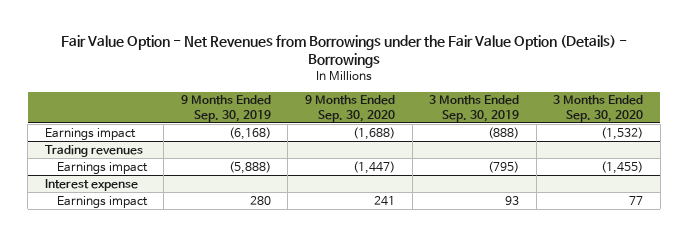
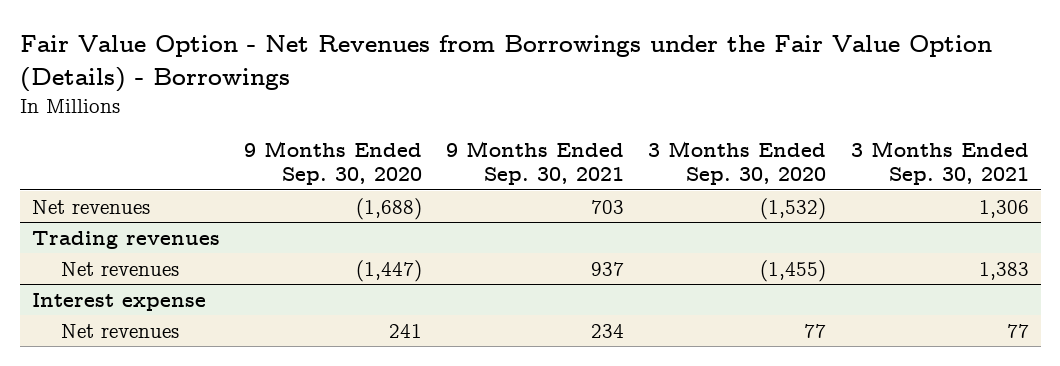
- | 9 Months Ended Sep. 30, 2019 | 9 Months Ended Sep. 30, 2020 | 3 Months Ended Sep. 30, 2019 | 3 Months Ended Sep. 30, 2020
+ | 9 Months Ended Sep. 30, 2020 | 9 Months Ended Sep. 30, 2021 | 3 Months Ended Sep. 30, 2020 | 3 Months Ended Sep. 30, 2021
- Earnings impact | (6,168) | (1,688) | (888) | (1,532)
+ Net revenues | (1,688) | 703 | (1,532) | 1,306
@ Trading revenues
- Earnings impact | (5,888) | (1,447) | (795) | (1,455)
+ Net revenues | (1,447) | 937 | (1,455) | 1,383
@ Interest expense
- Earnings impact | 280 | 241 | 93 | 77
+ Net revenues | 241 | 234 | 77 | 77

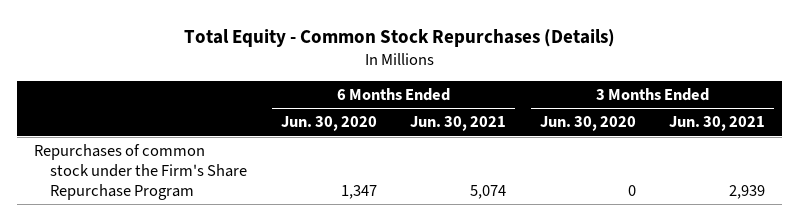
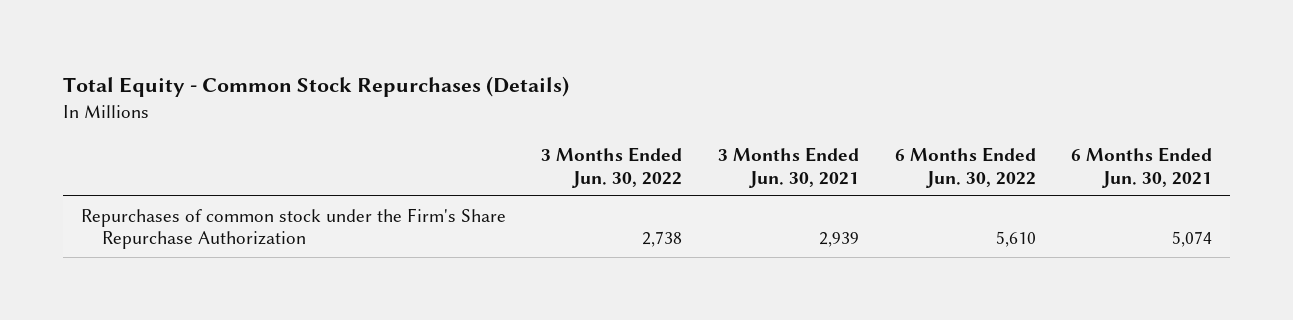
- | 6 Months Ended Jun. 30, 2020 | 6 Months Ended Jun. 30, 2021 | 3 Months Ended Jun. 30, 2020 | 3 Months Ended Jun. 30, 2021
+ | 3 Months Ended Jun. 30, 2022 | 3 Months Ended Jun. 30, 2021 | 6 Months Ended Jun. 30, 2022 | 6 Months Ended Jun. 30, 2021
- Repurchases of common stock under the Firm's Share Repurchase Program | 1,347 | 5,074 | 0 | 2,939
+ Repurchases of common stock under the Firm's Share Repurchase Authorization | 2,738 | 2,939 | 5,610 | 5,074

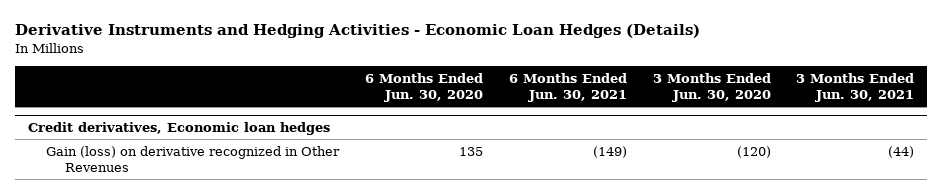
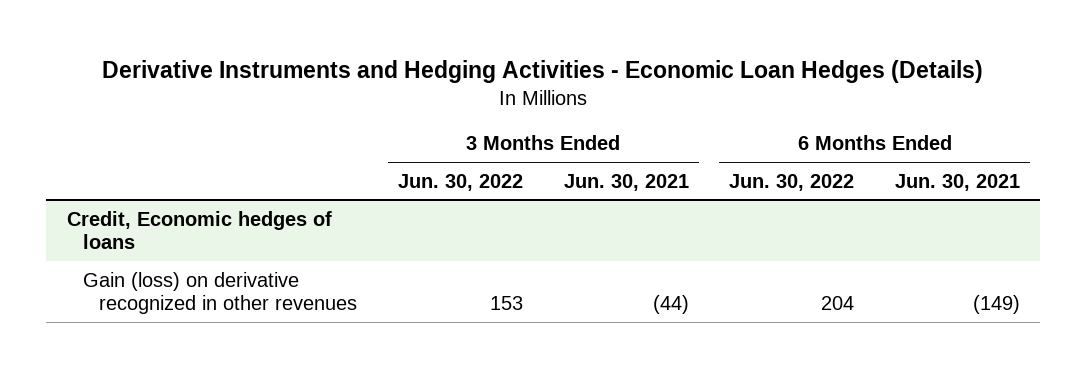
- | 6 Months Ended Jun. 30, 2020 | 6 Months Ended Jun. 30, 2021 | 3 Months Ended Jun. 30, 2020 | 3 Months Ended Jun. 30, 2021
+ | 3 Months Ended Jun. 30, 2022 | 3 Months Ended Jun. 30, 2021 | 6 Months Ended Jun. 30, 2022 | 6 Months Ended Jun. 30, 2021
- Credit derivatives, Economic loan hedges
- Gain (loss) on derivative recognized in Other Revenues | 135 | (149) | (120) | (44)
+ Credit, Economic hedges of loans
+ Gain (loss) on derivative recognized in other revenues | 153 | (44) | 204 | (149)

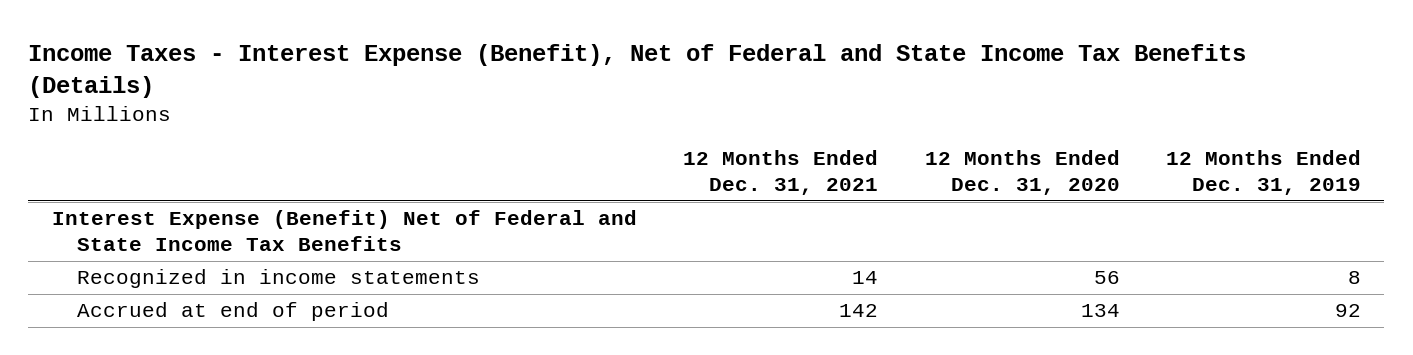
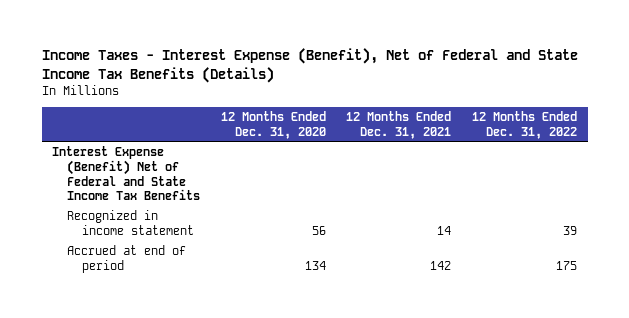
- | 12 Months Ended Dec. 31, 2021 | 12 Months Ended Dec. 31, 2020 | 12 Months Ended Dec. 31, 2019
+ | 12 Months Ended Dec. 31, 2020 | 12 Months Ended Dec. 31, 2021 | 12 Months Ended Dec. 31, 2022
- Recognized in income statements | 14 | 56 | 8
+ Recognized in income statement | 56 | 14 | 39

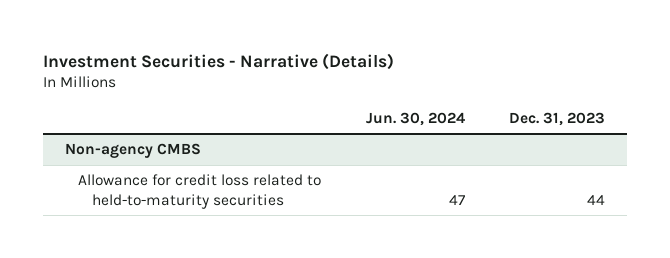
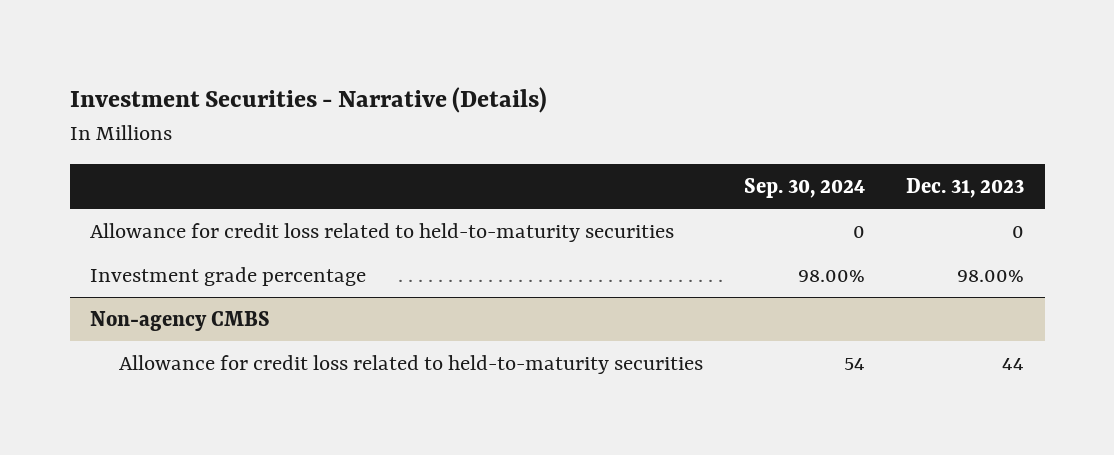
- | Jun. 30, 2024 | Dec. 31, 2023
+ | Sep. 30, 2024 | Dec. 31, 2023
+ Allowance for credit loss related to held-to-maturity securities | 0 | 0
+ Investment grade percentage | 98.00% | 98.00%

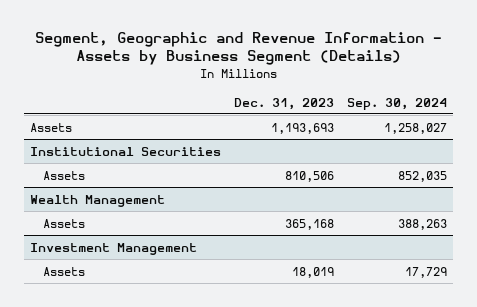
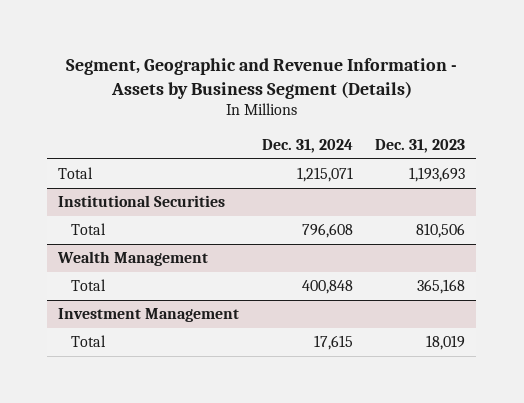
- | Dec. 31, 2023 | Sep. 30, 2024
+ | Dec. 31, 2024 | Dec. 31, 2023
- Assets | 1,193,693 | 1,258,027
+ Total | 1,215,071 | 1,193,693
@ Institutional Securities
- Assets | 810,506 | 852,035
+ Total | 796,608 | 810,506
@ Wealth Management
- Assets | 365,168 | 388,263
+ Total | 400,848 | 365,168
@ Investment Management
- Assets | 18,019 | 17,729
+ Total | 17,615 | 18,019

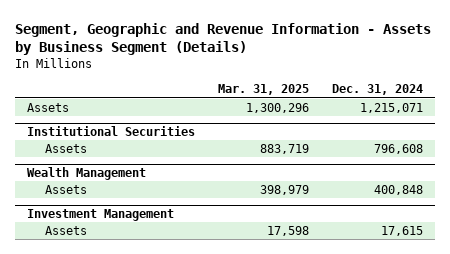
- | Dec. 31, 2024 | Dec. 31, 2023
+ | Mar. 31, 2025 | Dec. 31, 2024
- Total | 1,215,071 | 1,193,693
+ Assets | 1,300,296 | 1,215,071
@ Institutional Securities
- Total | 796,608 | 810,506
+ Assets | 883,719 | 796,608
@ Wealth Management
- Total | 400,848 | 365,168
+ Assets | 398,979 | 400,848
@ Investment Management
- Total | 17,615 | 18,019
+ Assets | 17,598 | 17,615

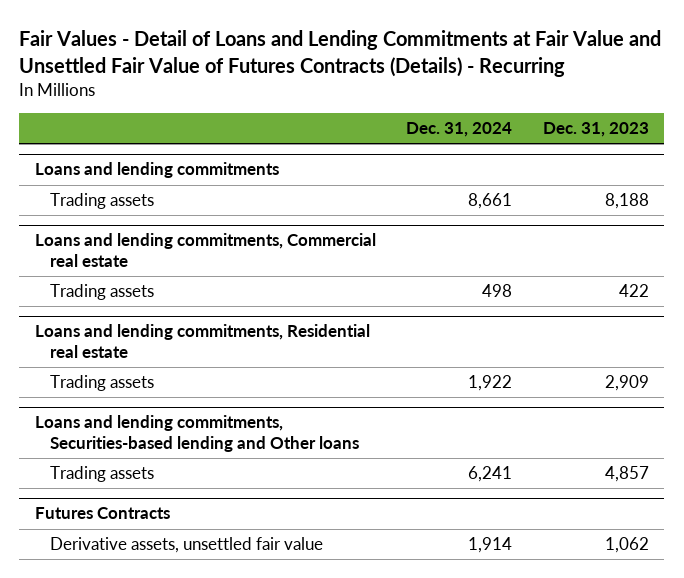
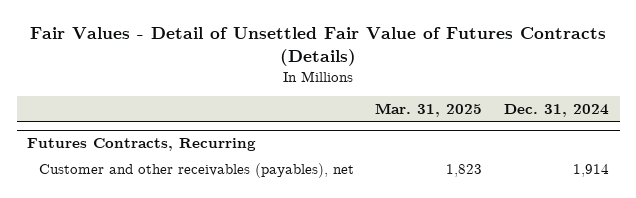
- Fair Values - Detail of Loans and Lending Commitments at Fair Value and Unsettled Fair Value of Futures Contracts (Details) - Recurring
+ Fair Values - Detail of Unsettled Fair Value of Futures Contracts (Details)
- | Dec. 31, 2024 | Dec. 31, 2023
+ | Mar. 31, 2025 | Dec. 31, 2024
- Loans and lending commitments
- Trading assets | 8,661 | 8,188
- Loans and lending commitments, Commercial real estate
- Trading assets | 498 | 422
- Loans and lending commitments, Residential real estate
- Trading assets | 1,922 | 2,909
- Loans and lending commitments, Securities-based lending and Other loans
- Trading assets | 6,241 | 4,857
- Futures Contracts
- Derivative assets, unsettled fair value | 1,914 | 1,062
+ Futures Contracts, Recurring
+ Customer and other receivables (payables), net | 1,823 | 1,914

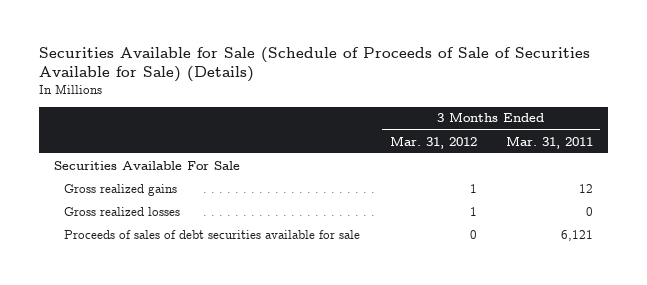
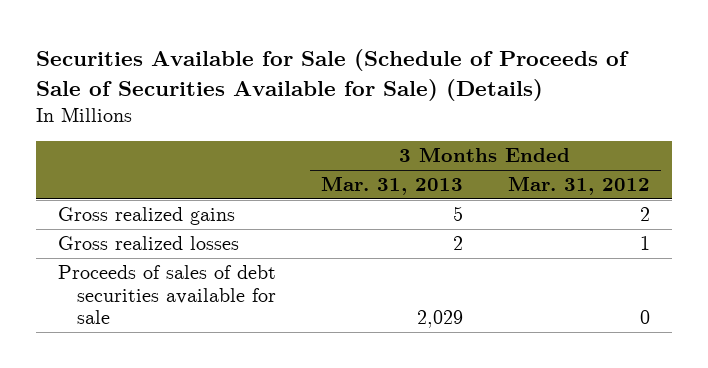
- | 3 Months Ended Mar. 31, 2012 | 3 Months Ended Mar. 31, 2011
+ | 3 Months Ended Mar. 31, 2013 | 3 Months Ended Mar. 31, 2012
- Securities Available For Sale
- Gross realized gains | 1 | 12
+ Gross realized gains | 5 | 2

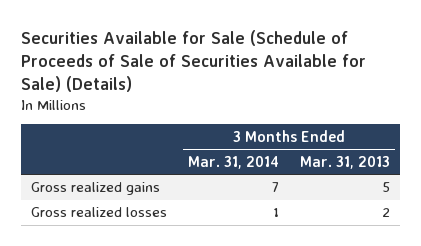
- | 3 Months Ended Mar. 31, 2013 | 3 Months Ended Mar. 31, 2012
+ | 3 Months Ended Mar. 31, 2014 | 3 Months Ended Mar. 31, 2013
- Proceeds of sales of debt securities available for sale | 2,029 | 0

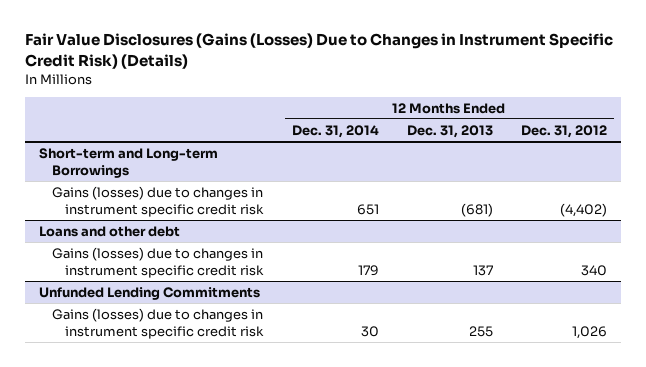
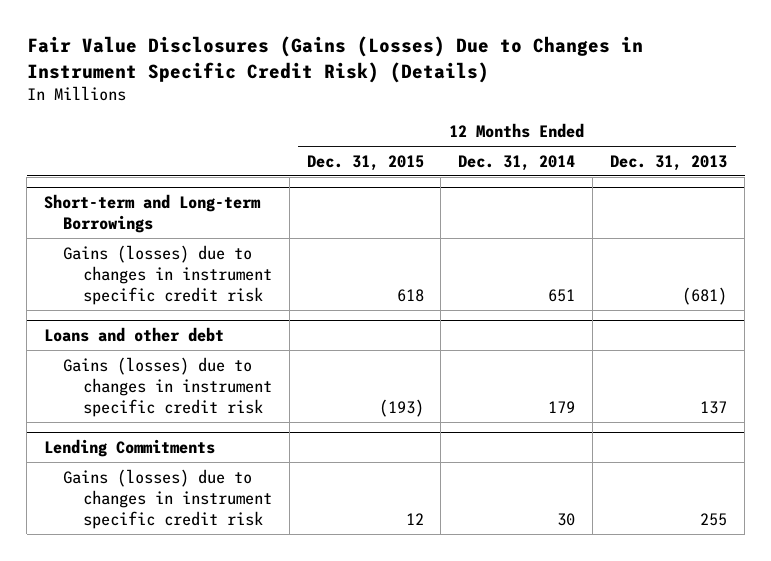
- | 12 Months Ended Dec. 31, 2014 | 12 Months Ended Dec. 31, 2013 | 12 Months Ended Dec. 31, 2012
+ | 12 Months Ended Dec. 31, 2015 | 12 Months Ended Dec. 31, 2014 | 12 Months Ended Dec. 31, 2013
- Unfunded Lending Commitments
+ Lending Commitments

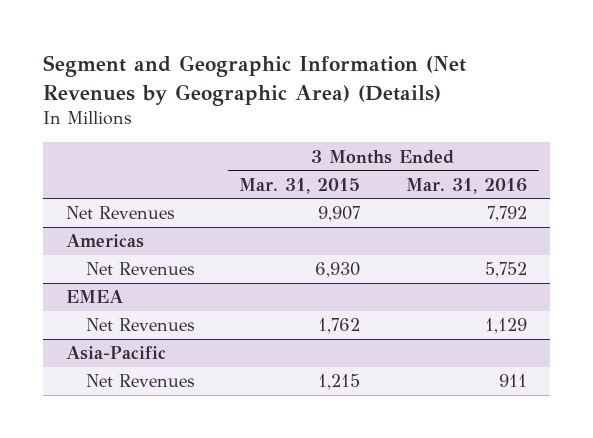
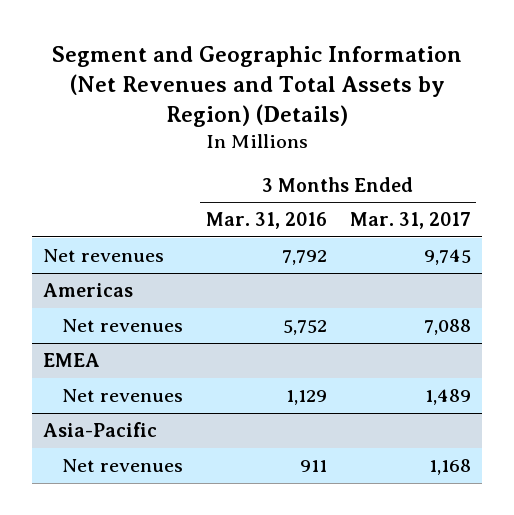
- Segment and Geographic Information (Net Revenues by Geographic Area) (Details)
+ Segment and Geographic Information (Net Revenues and Total Assets by Region) (Details)
- | 3 Months Ended Mar. 31, 2015 | 3 Months Ended Mar. 31, 2016
+ | 3 Months Ended Mar. 31, 2016 | 3 Months Ended Mar. 31, 2017
- Net Revenues | 9,907 | 7,792
+ Net revenues | 7,792 | 9,745
@ Americas
- Net Revenues | 6,930 | 5,752
+ Net revenues | 5,752 | 7,088
@ EMEA
- Net Revenues | 1,762 | 1,129
+ Net revenues | 1,129 | 1,489
@ Asia-Pacific
- Net Revenues | 1,215 | 911
+ Net revenues | 911 | 1,168

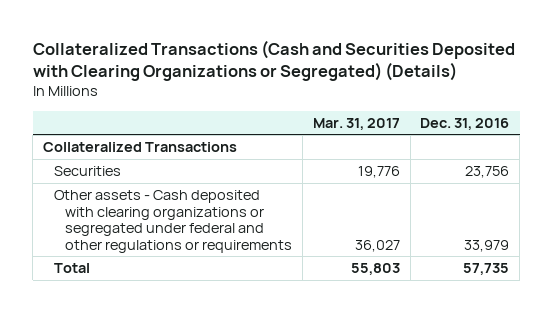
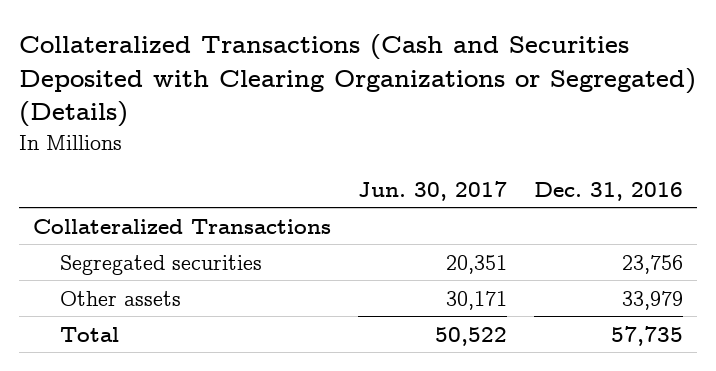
- | Mar. 31, 2017 | Dec. 31, 2016
+ | Jun. 30, 2017 | Dec. 31, 2016
- Securities | 19,776 | 23,756
- Other assets - Cash deposited with clearing organizations or segregated under federal and other regulations or requirements | 36,027 | 33,979
+ Segregated securities | 20,351 | 23,756
+ Other assets | 30,171 | 33,979

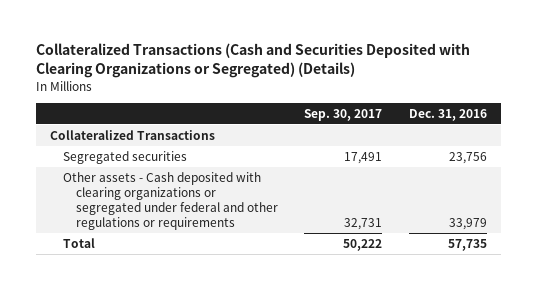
- | Jun. 30, 2017 | Dec. 31, 2016
+ | Sep. 30, 2017 | Dec. 31, 2016
- Other assets | 30,171 | 33,979
+ Other assets - Cash deposited with clearing organizations or segregated under federal and other regulations or requirements | 32,731 | 33,979

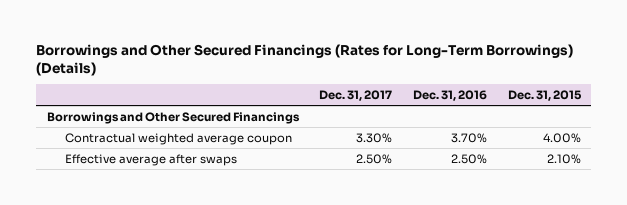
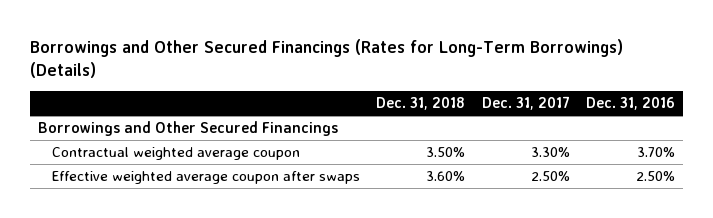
- | Dec. 31, 2017 | Dec. 31, 2016 | Dec. 31, 2015
+ | Dec. 31, 2018 | Dec. 31, 2017 | Dec. 31, 2016
- Effective average after swaps | 2.50% | 2.50% | 2.10%
+ Effective weighted average coupon after swaps | 3.60% | 2.50% | 2.50%

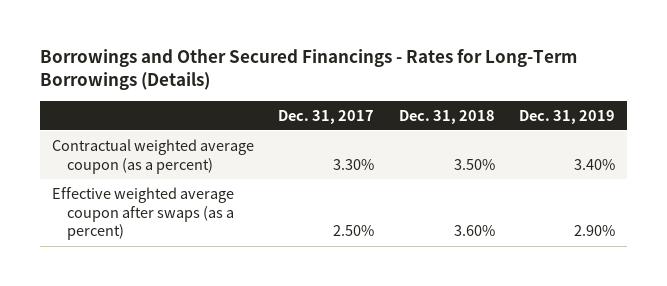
- Borrowings and Other Secured Financings (Rates for Long-Term Borrowings) (Details)
+ Borrowings and Other Secured Financings - Rates for Long-Term Borrowings (Details)
- | Dec. 31, 2018 | Dec. 31, 2017 | Dec. 31, 2016
+ | Dec. 31, 2017 | Dec. 31, 2018 | Dec. 31, 2019
- Borrowings and Other Secured Financings
- Contractual weighted average coupon | 3.50% | 3.30% | 3.70%
- Effective weighted average coupon after swaps | 3.60% | 2.50% | 2.50%
+ Contractual weighted average coupon (as a percent) | 3.30% | 3.50% | 3.40%
+ Effective weighted average coupon after swaps (as a percent) | 2.50% | 3.60% | 2.90%

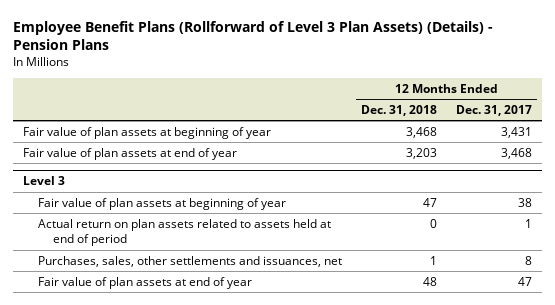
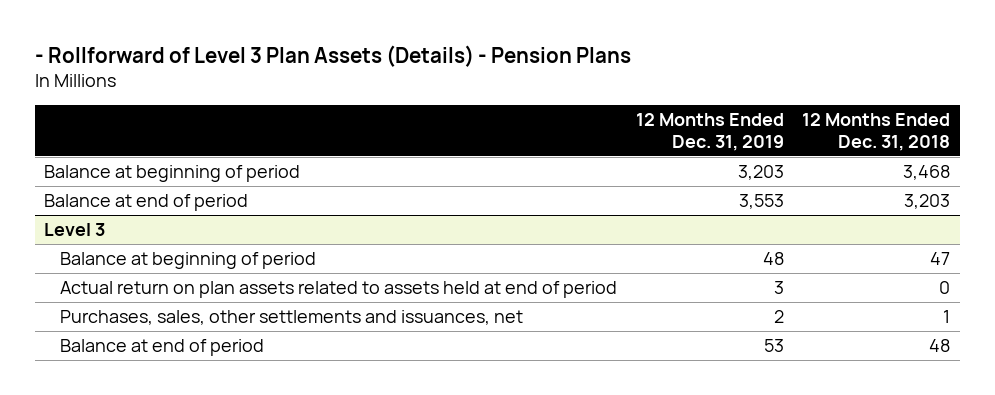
- Employee Benefit Plans (Rollforward of Level 3 Plan Assets) (Details) - Pension Plans
+ - Rollforward of Level 3 Plan Assets (Details) - Pension Plans
- | 12 Months Ended Dec. 31, 2018 | 12 Months Ended Dec. 31, 2017
+ | 12 Months Ended Dec. 31, 2019 | 12 Months Ended Dec. 31, 2018
- Fair value of plan assets at beginning of year | 3,468 | 3,431
- Fair value of plan assets at end of year | 3,203 | 3,468
+ Balance at beginning of period | 3,203 | 3,468
+ Balance at end of period | 3,553 | 3,203
@ Level 3
- Fair value of plan assets at beginning of year | 47 | 38
+ Balance at beginning of period | 48 | 47
- Fair value of plan assets at end of year | 48 | 47
+ Balance at end of period | 53 | 48

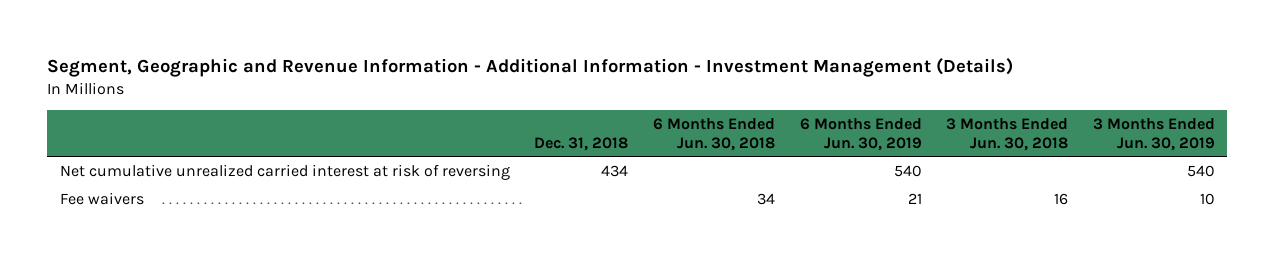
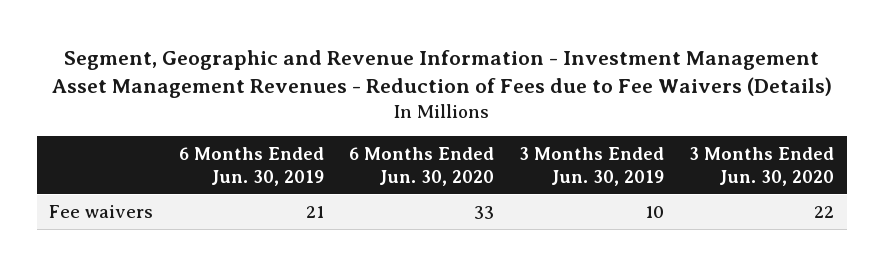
- Segment, Geographic and Revenue Information - Additional Information - Investment Management (Details)
+ Segment, Geographic and Revenue Information - Investment Management Asset Management Revenues - Reduction of Fees due to Fee Waivers (Details)
- | Dec. 31, 2018 | 6 Months Ended Jun. 30, 2018 | 6 Months Ended Jun. 30, 2019 | 3 Months Ended Jun. 30, 2018 | 3 Months Ended Jun. 30, 2019
+ | 6 Months Ended Jun. 30, 2019 | 6 Months Ended Jun. 30, 2020 | 3 Months Ended Jun. 30, 2019 | 3 Months Ended Jun. 30, 2020
- Net cumulative unrealized carried interest at risk of reversing | 434 | | 540 | | 540

